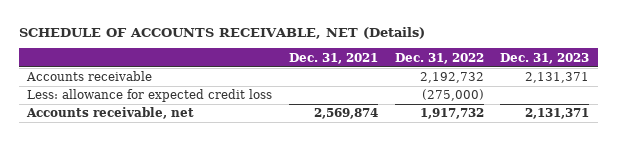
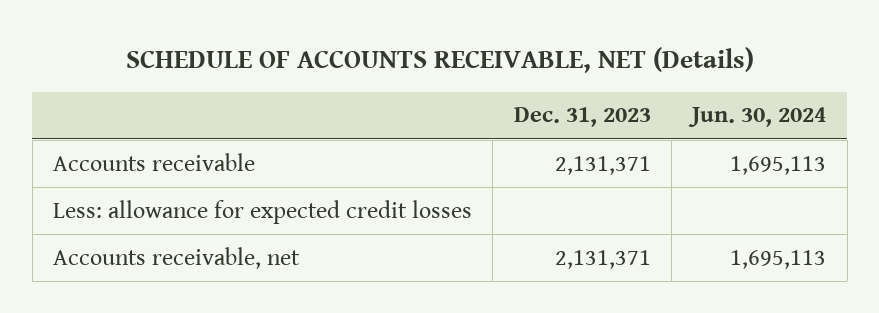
- | Dec. 31, 2021 | Dec. 31, 2022 | Dec. 31, 2023
+ | Dec. 31, 2023 | Jun. 30, 2024
- Less: allowance for expected credit loss | | (275,000) |
+ Less: allowance for expected credit losses

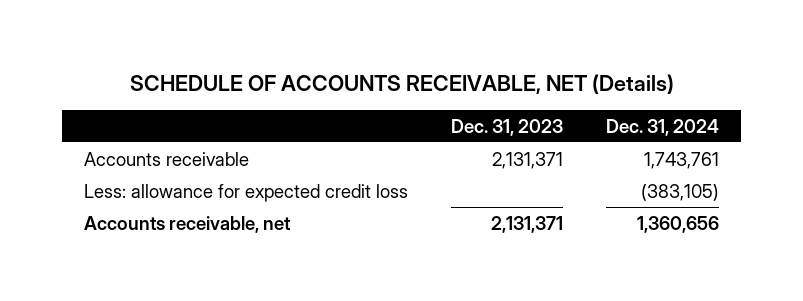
- | Dec. 31, 2023 | Jun. 30, 2024
+ | Dec. 31, 2023 | Dec. 31, 2024
- Less: allowance for expected credit losses
+ Less: allowance for expected credit loss | | (383,105)

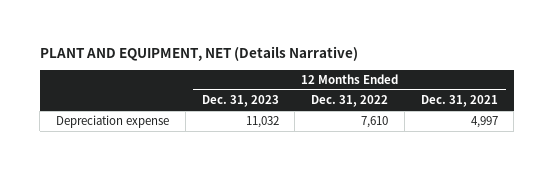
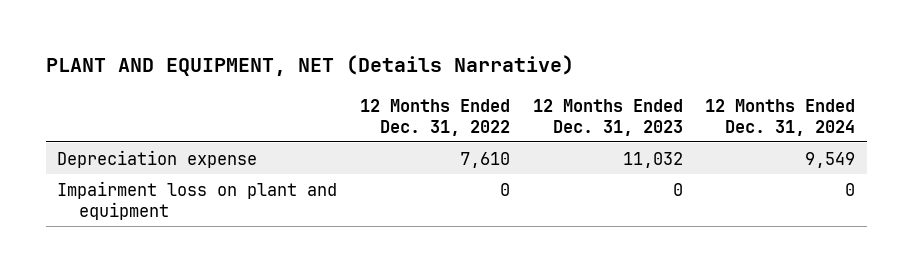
- | 12 Months Ended Dec. 31, 2023 | 12 Months Ended Dec. 31, 2022 | 12 Months Ended Dec. 31, 2021
+ | 12 Months Ended Dec. 31, 2022 | 12 Months Ended Dec. 31, 2023 | 12 Months Ended Dec. 31, 2024
+ Impairment loss on plant and equipment | 0 | 0 | 0

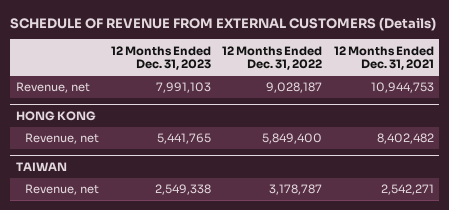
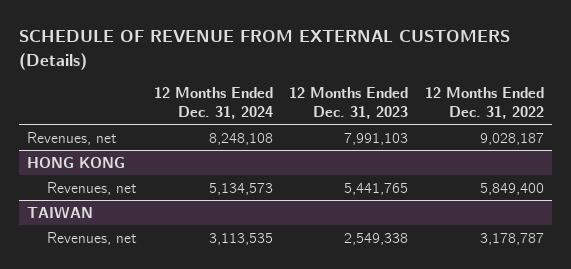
- | 12 Months Ended Dec. 31, 2023 | 12 Months Ended Dec. 31, 2022 | 12 Months Ended Dec. 31, 2021
+ | 12 Months Ended Dec. 31, 2024 | 12 Months Ended Dec. 31, 2023 | 12 Months Ended Dec. 31, 2022
- Revenue, net | 7,991,103 | 9,028,187 | 10,944,753
+ Revenues, net | 8,248,108 | 7,991,103 | 9,028,187
@ HONG KONG
- Revenue, net | 5,441,765 | 5,849,400 | 8,402,482
+ Revenues, net | 5,134,573 | 5,441,765 | 5,849,400
@ TAIWAN
- Revenue, net | 2,549,338 | 3,178,787 | 2,542,271
+ Revenues, net | 3,113,535 | 2,549,338 | 3,178,787

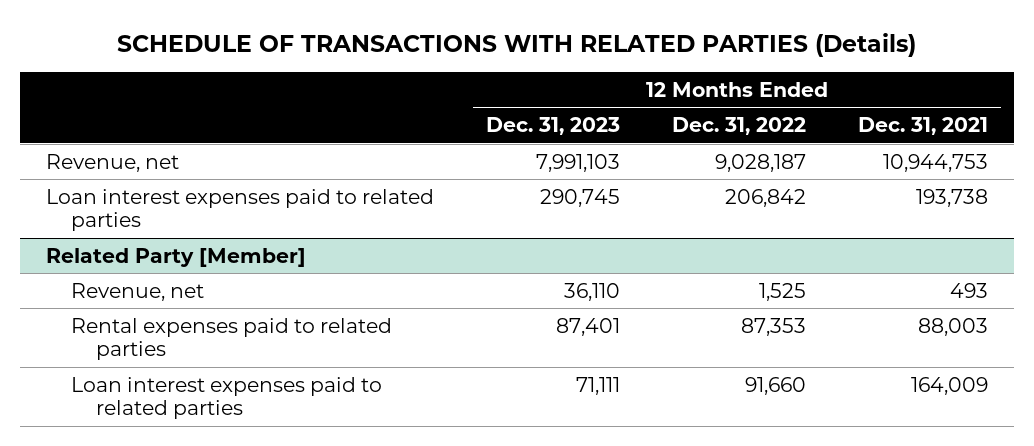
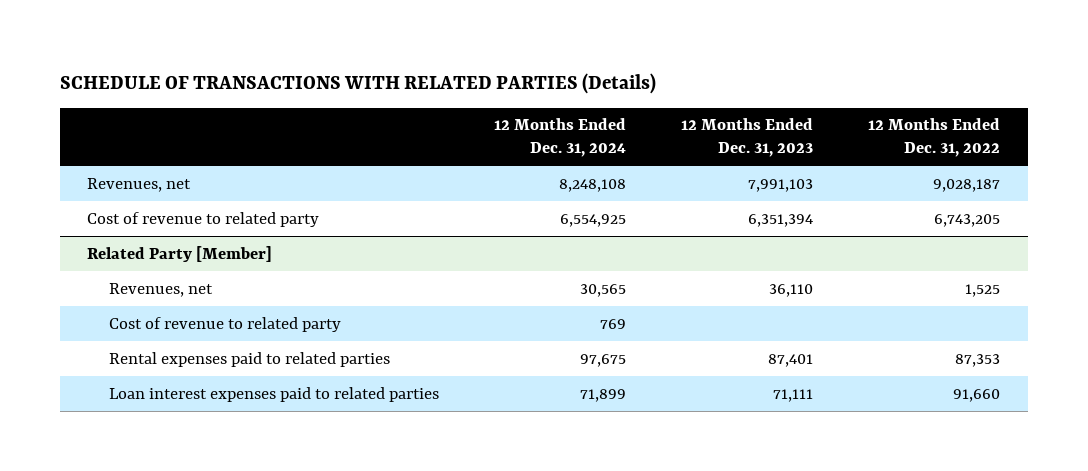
- | 12 Months Ended Dec. 31, 2023 | 12 Months Ended Dec. 31, 2022 | 12 Months Ended Dec. 31, 2021
+ | 12 Months Ended Dec. 31, 2024 | 12 Months Ended Dec. 31, 2023 | 12 Months Ended Dec. 31, 2022
- Revenue, net | 7,991,103 | 9,028,187 | 10,944,753
- Loan interest expenses paid to related parties | 290,745 | 206,842 | 193,738
+ Revenues, net | 8,248,108 | 7,991,103 | 9,028,187
+ Cost of revenue to related party | 6,554,925 | 6,351,394 | 6,743,205
@ Related Party [Member]
- Revenue, net | 36,110 | 1,525 | 493
+ Revenues, net | 30,565 | 36,110 | 1,525
+ Cost of revenue to related party | 769 | |

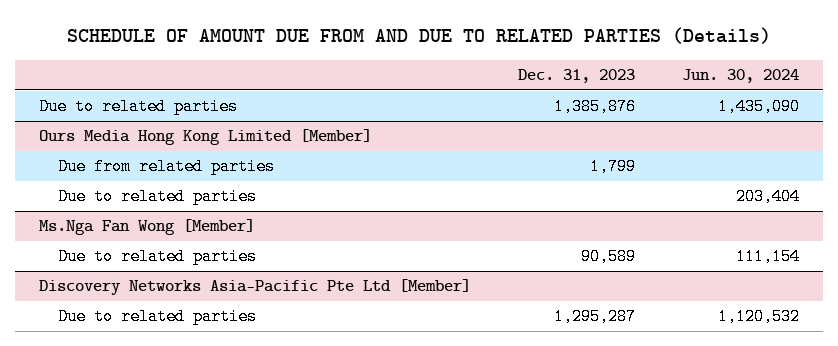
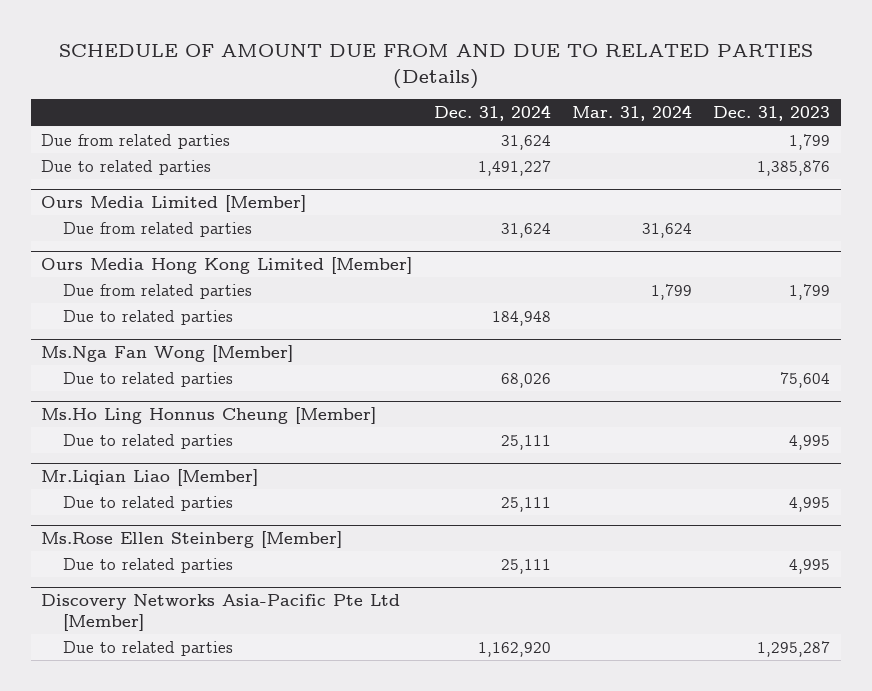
- | Dec. 31, 2023 | Jun. 30, 2024
+ | Dec. 31, 2024 | Mar. 31, 2024 | Dec. 31, 2023
+ Due from related parties | 31,624 | | 1,799
+ Ours Media Limited [Member]
+ Due from related parties | 31,624 | 31,624 |
@ Ms.Nga Fan Wong [Member]
- Due to related parties | 90,589 | 111,154
+ Due to related parties | 68,026 | | 75,604
+ Ms.Ho Ling Honnus Cheung [Member]
+ Due to related parties | 25,111 | | 4,995
+ Mr.Liqian Liao [Member]
+ Due to related parties | 25,111 | | 4,995
+ Ms.Rose Ellen Steinberg [Member]
+ Due to related parties | 25,111 | | 4,995

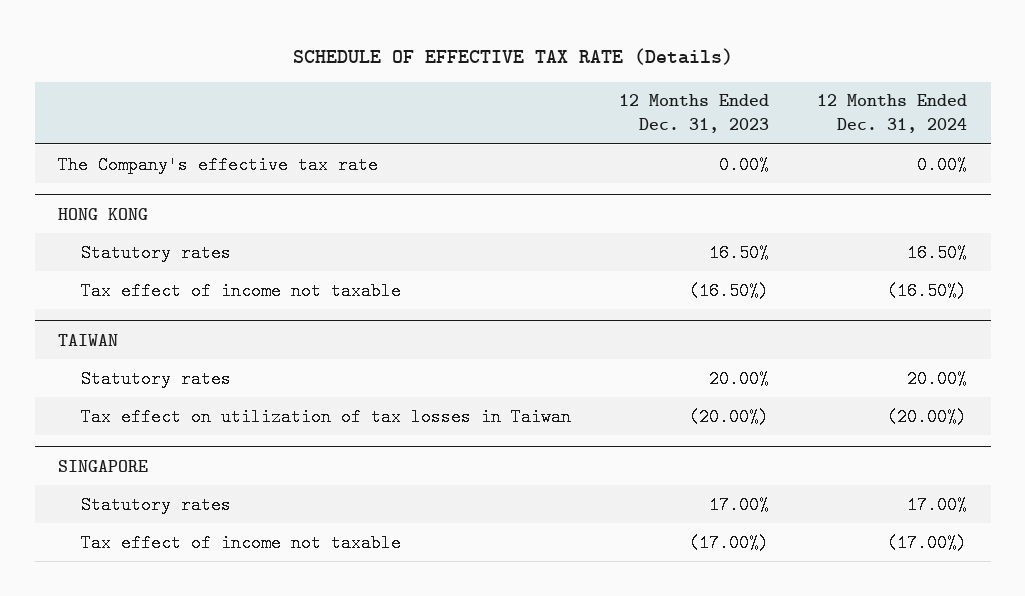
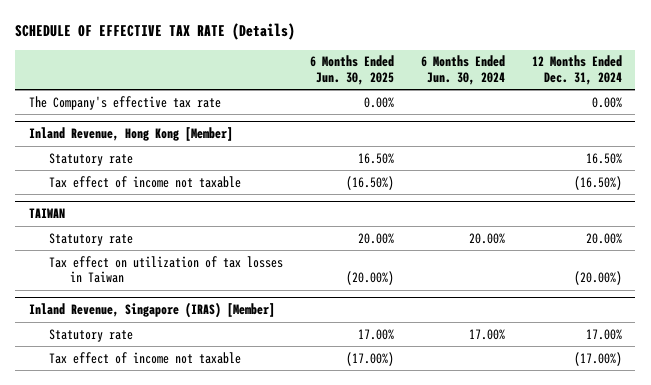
- | 12 Months Ended Dec. 31, 2023 | 12 Months Ended Dec. 31, 2024
+ | 6 Months Ended Jun. 30, 2025 | 6 Months Ended Jun. 30, 2024 | 12 Months Ended Dec. 31, 2024
- HONG KONG
- Statutory rates | 16.50% | 16.50%
+ Inland Revenue, Hong Kong [Member]
+ Statutory rate | 16.50% | | 16.50%
@ TAIWAN
- Statutory rates | 20.00% | 20.00%
+ Statutory rate | 20.00% | 20.00% | 20.00%
- SINGAPORE
- Statutory rates | 17.00% | 17.00%
+ Inland Revenue, Singapore (IRAS) [Member]
+ Statutory rate | 17.00% | 17.00% | 17.00%

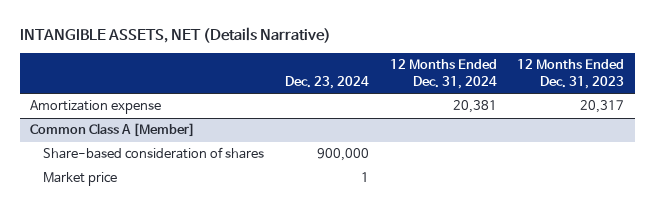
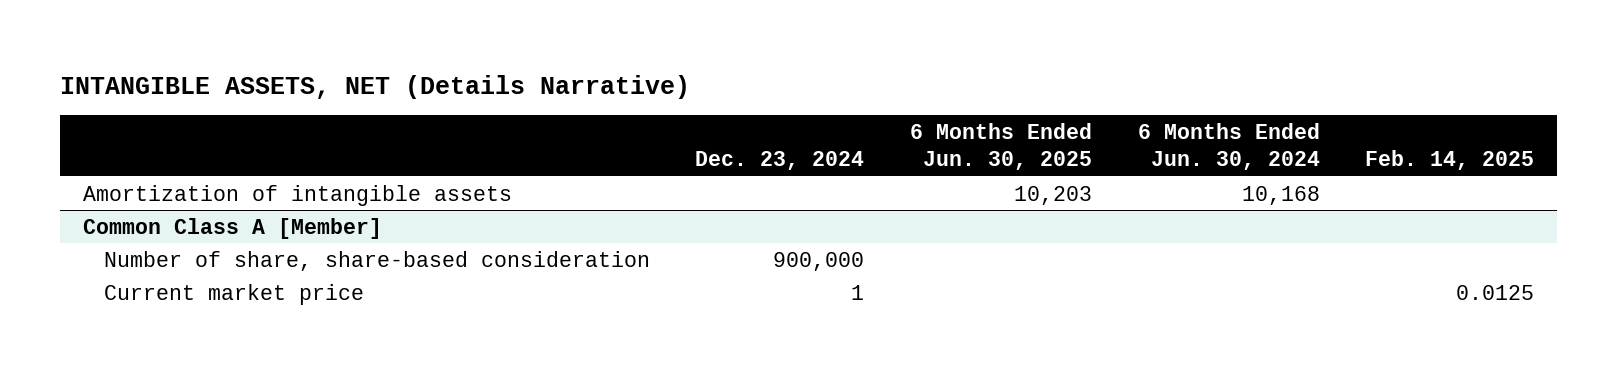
- | Dec. 23, 2024 | 12 Months Ended Dec. 31, 2024 | 12 Months Ended Dec. 31, 2023
+ | Dec. 23, 2024 | 6 Months Ended Jun. 30, 2025 | 6 Months Ended Jun. 30, 2024 | Feb. 14, 2025
- Amortization expense | | 20,381 | 20,317
+ Amortization of intangible assets | | 10,203 | 10,168 |
@ Common Class A [Member]
- Share-based consideration of shares | 900,000 | |
- Market price | 1 | |
+ Number of share, share-based consideration | 900,000 | | |
+ Current market price | 1 | | | 0.0125

